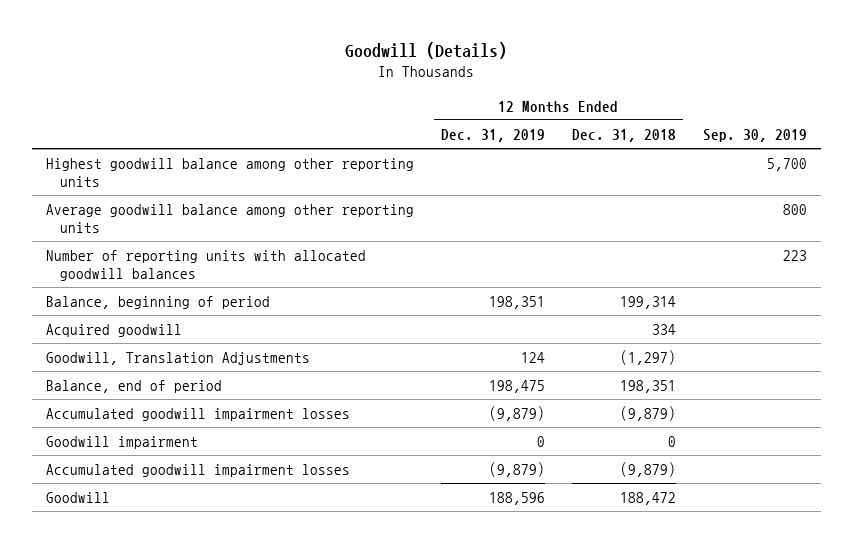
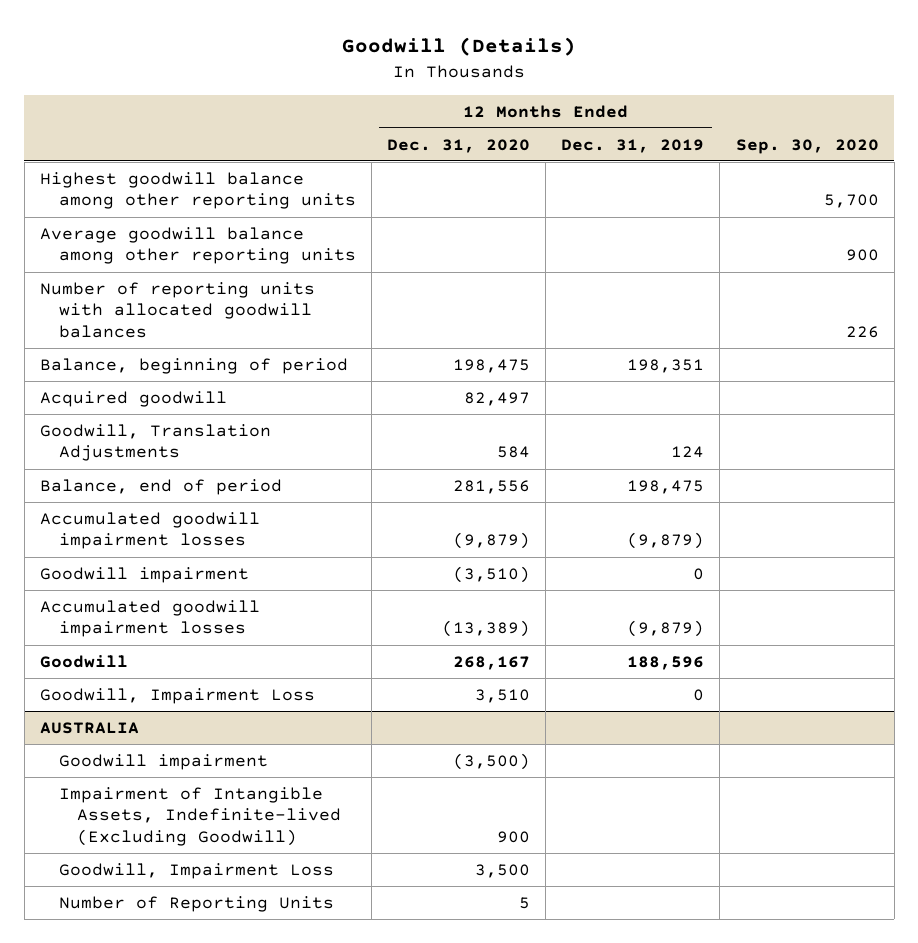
- | 12 Months Ended Dec. 31, 2019 | 12 Months Ended Dec. 31, 2018 | Sep. 30, 2019
+ | 12 Months Ended Dec. 31, 2020 | 12 Months Ended Dec. 31, 2019 | Sep. 30, 2020
+ Goodwill, Impairment Loss | 3,510 | 0 |
+ AUSTRALIA
+ Goodwill impairment | (3,500) | |
+ Impairment of Intangible Assets, Indefinite-lived (Excluding Goodwill) | 900 | |
+ Goodwill, Impairment Loss | 3,500 | |
+ Number of Reporting Units | 5 | |

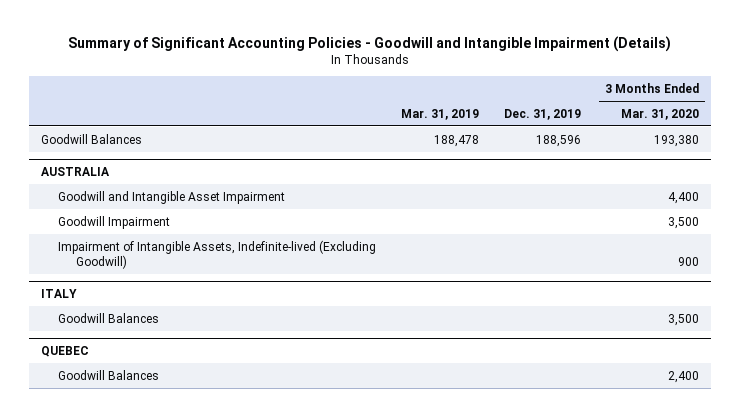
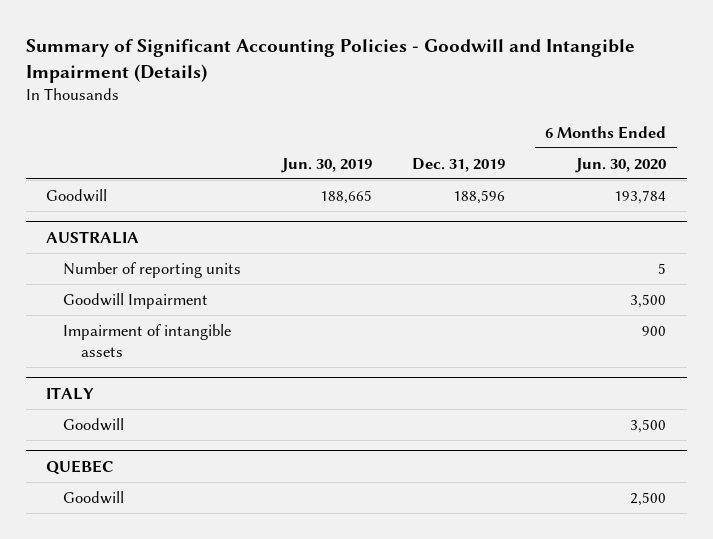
- | Mar. 31, 2019 | Dec. 31, 2019 | 3 Months Ended Mar. 31, 2020
+ | Jun. 30, 2019 | Dec. 31, 2019 | 6 Months Ended Jun. 30, 2020
- Goodwill Balances | 188,478 | 188,596 | 193,380
+ Goodwill | 188,665 | 188,596 | 193,784
@ AUSTRALIA
- Goodwill and Intangible Asset Impairment | | | 4,400
+ Number of reporting units | | | 5
- Impairment of Intangible Assets, Indefinite-lived (Excluding Goodwill) | | | 900
+ Impairment of intangible assets | | | 900
@ ITALY
- Goodwill Balances | | | 3,500
+ Goodwill | | | 3,500
@ QUEBEC
- Goodwill Balances | | | 2,400
+ Goodwill | | | 2,500

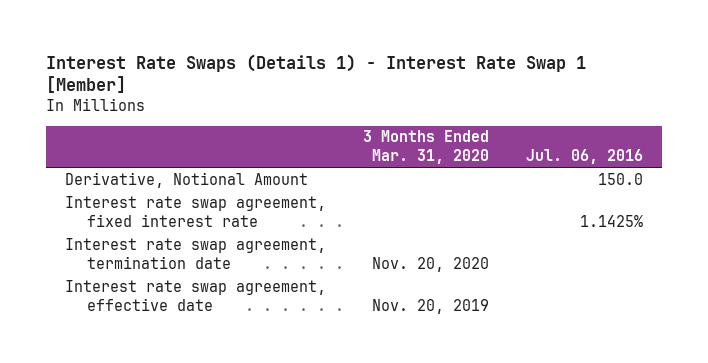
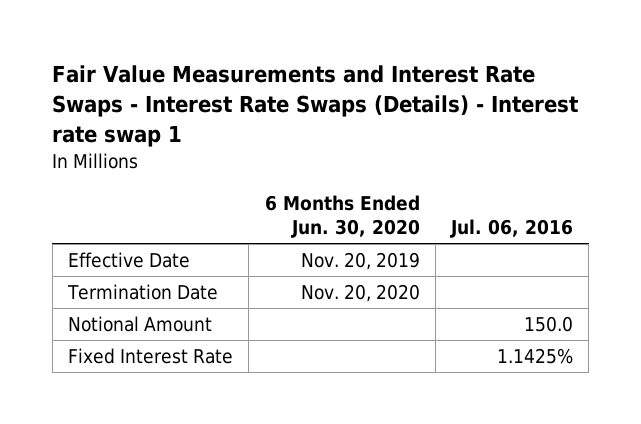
- Interest Rate Swaps (Details 1) - Interest Rate Swap 1 [Member]
+ Fair Value Measurements and Interest Rate Swaps - Interest Rate Swaps (Details) - Interest rate swap 1
- | 3 Months Ended Mar. 31, 2020 | Jul. 06, 2016
+ | 6 Months Ended Jun. 30, 2020 | Jul. 06, 2016
- Derivative, Notional Amount | | 150.0
- Interest rate swap agreement, fixed interest rate | | 1.1425%
- Interest rate swap agreement, termination date | Nov. 20, 2020 |
- Interest rate swap agreement, effective date | Nov. 20, 2019 |
+ Effective Date | Nov. 20, 2019 |
+ Termination Date | Nov. 20, 2020 |
+ Notional Amount | | 150.0
+ Fixed Interest Rate | | 1.1425%

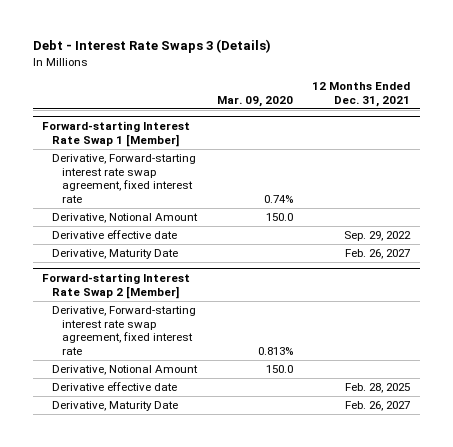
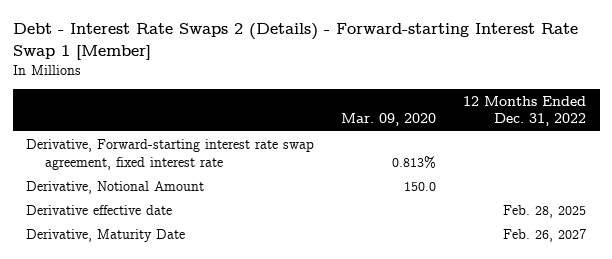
- Debt - Interest Rate Swaps 3 (Details)
+ Debt - Interest Rate Swaps 2 (Details) - Forward-starting Interest Rate Swap 1 [Member]
- | Mar. 09, 2020 | 12 Months Ended Dec. 31, 2021
+ | Mar. 09, 2020 | 12 Months Ended Dec. 31, 2022
- Forward-starting Interest Rate Swap 1 [Member]
- Derivative, Forward-starting interest rate swap agreement, fixed interest rate | 0.74% |
- Derivative, Notional Amount | 150.0 |
- Derivative effective date | | Sep. 29, 2022
- Derivative, Maturity Date | | Feb. 26, 2027
- Forward-starting Interest Rate Swap 2 [Member]

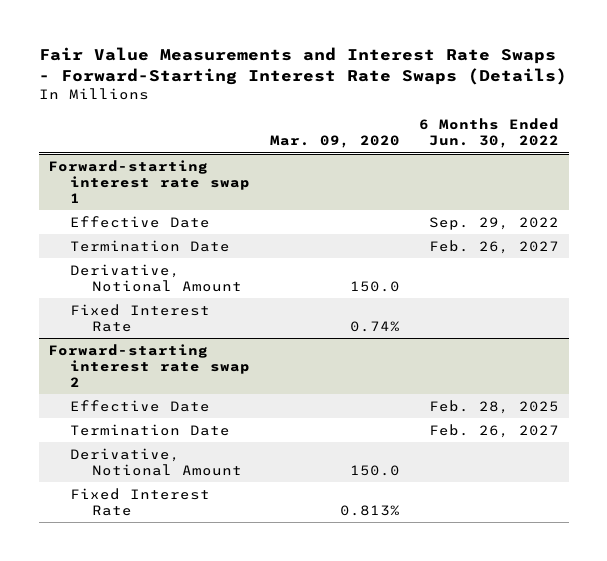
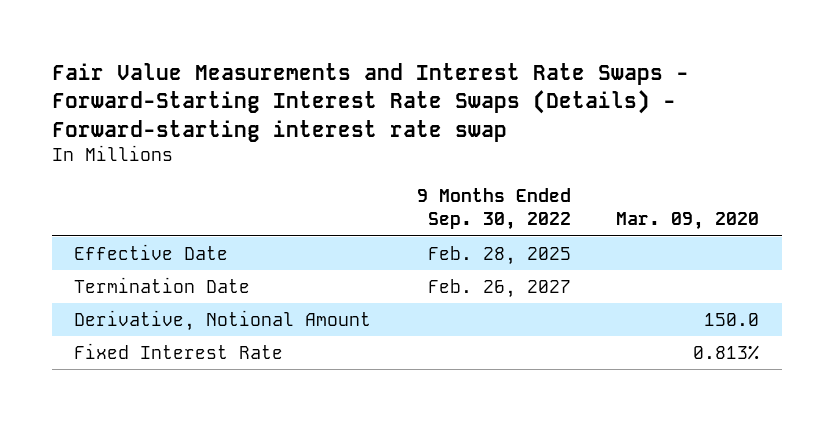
- Fair Value Measurements and Interest Rate Swaps - Forward-Starting Interest Rate Swaps (Details)
+ Fair Value Measurements and Interest Rate Swaps - Forward-Starting Interest Rate Swaps (Details) - Forward-starting interest rate swap
- | Mar. 09, 2020 | 6 Months Ended Jun. 30, 2022
+ | 9 Months Ended Sep. 30, 2022 | Mar. 09, 2020
- Forward-starting interest rate swap 1
- Effective Date | | Sep. 29, 2022
- Termination Date | | Feb. 26, 2027
- Derivative, Notional Amount | 150.0 |
- Fixed Interest Rate | 0.74% |
- Forward-starting interest rate swap 2

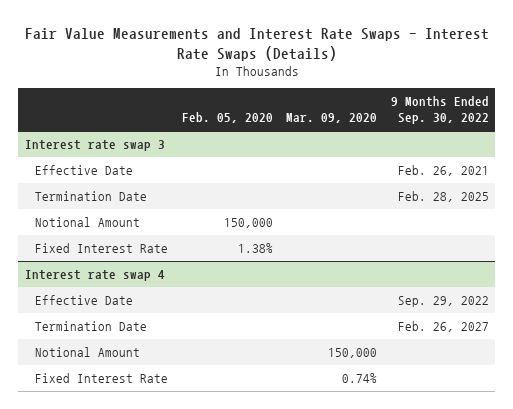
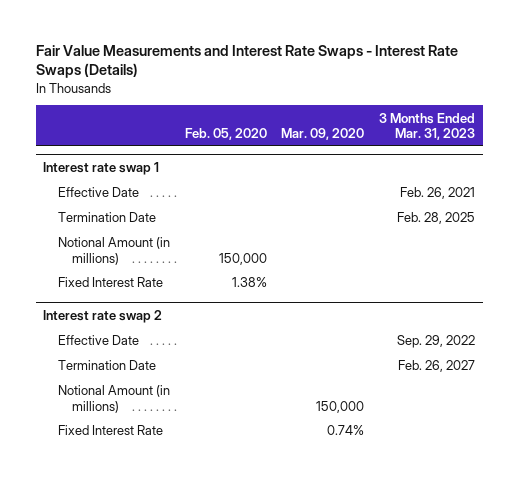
- | Feb. 05, 2020 | Mar. 09, 2020 | 9 Months Ended Sep. 30, 2022
+ | Feb. 05, 2020 | Mar. 09, 2020 | 3 Months Ended Mar. 31, 2023
- Interest rate swap 3
+ Interest rate swap 1
- Notional Amount | 150,000 | |
+ Notional Amount (in millions) | 150,000 | |
- Interest rate swap 4
+ Interest rate swap 2
- Notional Amount | | 150,000 |
+ Notional Amount (in millions) | | 150,000 |

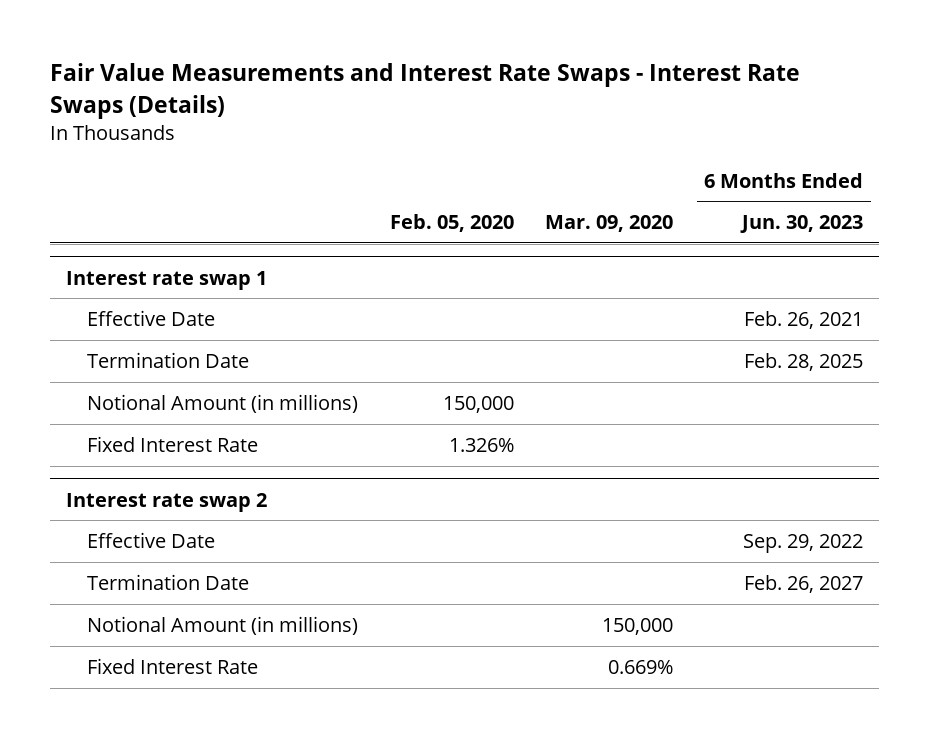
- | Feb. 05, 2020 | Mar. 09, 2020 | 3 Months Ended Mar. 31, 2023
+ | Feb. 05, 2020 | Mar. 09, 2020 | 6 Months Ended Jun. 30, 2023
@ Interest rate swap 1
- Fixed Interest Rate | 1.38% | |
+ Fixed Interest Rate | 1.326% | |
@ Interest rate swap 2
- Fixed Interest Rate | | 0.74% |
+ Fixed Interest Rate | | 0.669% |

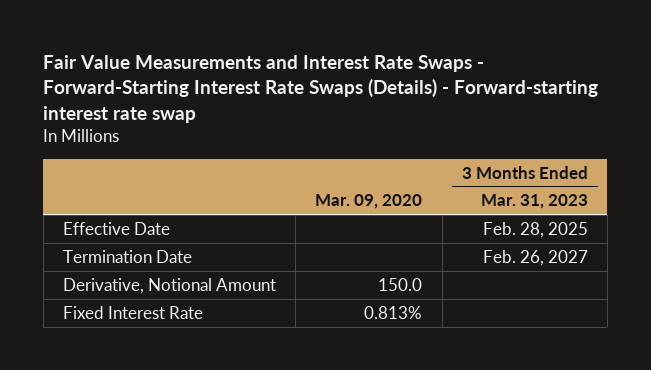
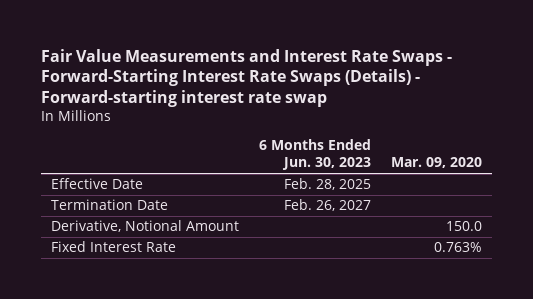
- | Mar. 09, 2020 | 3 Months Ended Mar. 31, 2023
+ | 6 Months Ended Jun. 30, 2023 | Mar. 09, 2020
- Fixed Interest Rate | 0.813% |
+ Fixed Interest Rate | | 0.763%

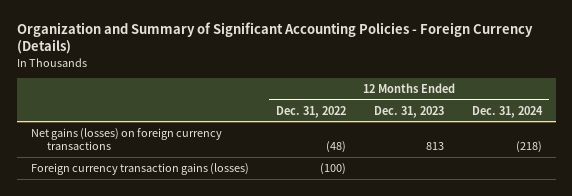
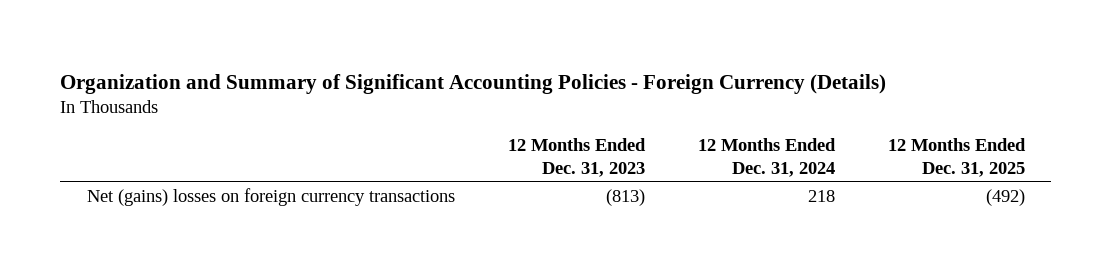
- | 12 Months Ended Dec. 31, 2022 | 12 Months Ended Dec. 31, 2023 | 12 Months Ended Dec. 31, 2024
+ | 12 Months Ended Dec. 31, 2023 | 12 Months Ended Dec. 31, 2024 | 12 Months Ended Dec. 31, 2025
- Net gains (losses) on foreign currency transactions | (48) | 813 | (218)
- Foreign currency transaction gains (losses) | (100) | |
+ Net (gains) losses on foreign currency transactions | (813) | 218 | (492)

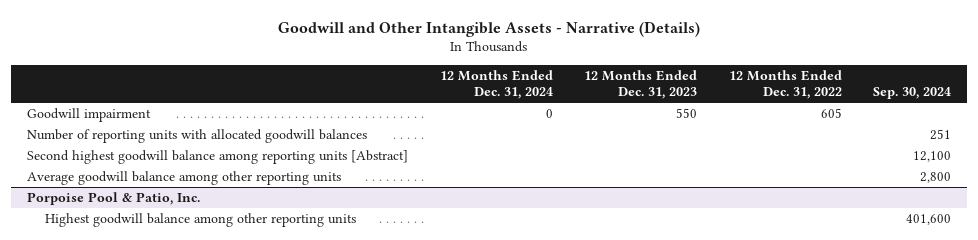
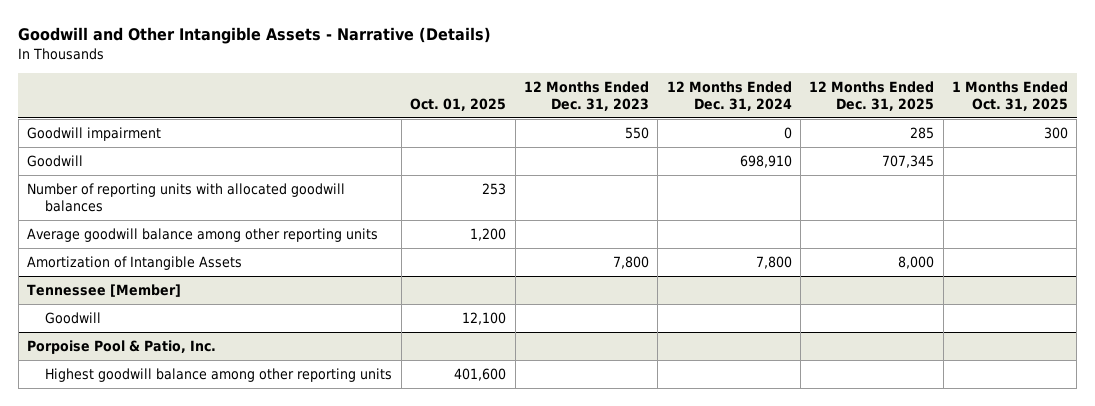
- | 12 Months Ended Dec. 31, 2024 | 12 Months Ended Dec. 31, 2023 | 12 Months Ended Dec. 31, 2022 | Sep. 30, 2024
+ | Oct. 01, 2025 | 12 Months Ended Dec. 31, 2023 | 12 Months Ended Dec. 31, 2024 | 12 Months Ended Dec. 31, 2025 | 1 Months Ended Oct. 31, 2025
+ Goodwill | | | 698,910 | 707,345 |
- Second highest goodwill balance among reporting units [Abstract] | | | | 12,100
+ Amortization of Intangible Assets | | 7,800 | 7,800 | 8,000 |
+ Tennessee [Member]
+ Goodwill | 12,100 | | | |

